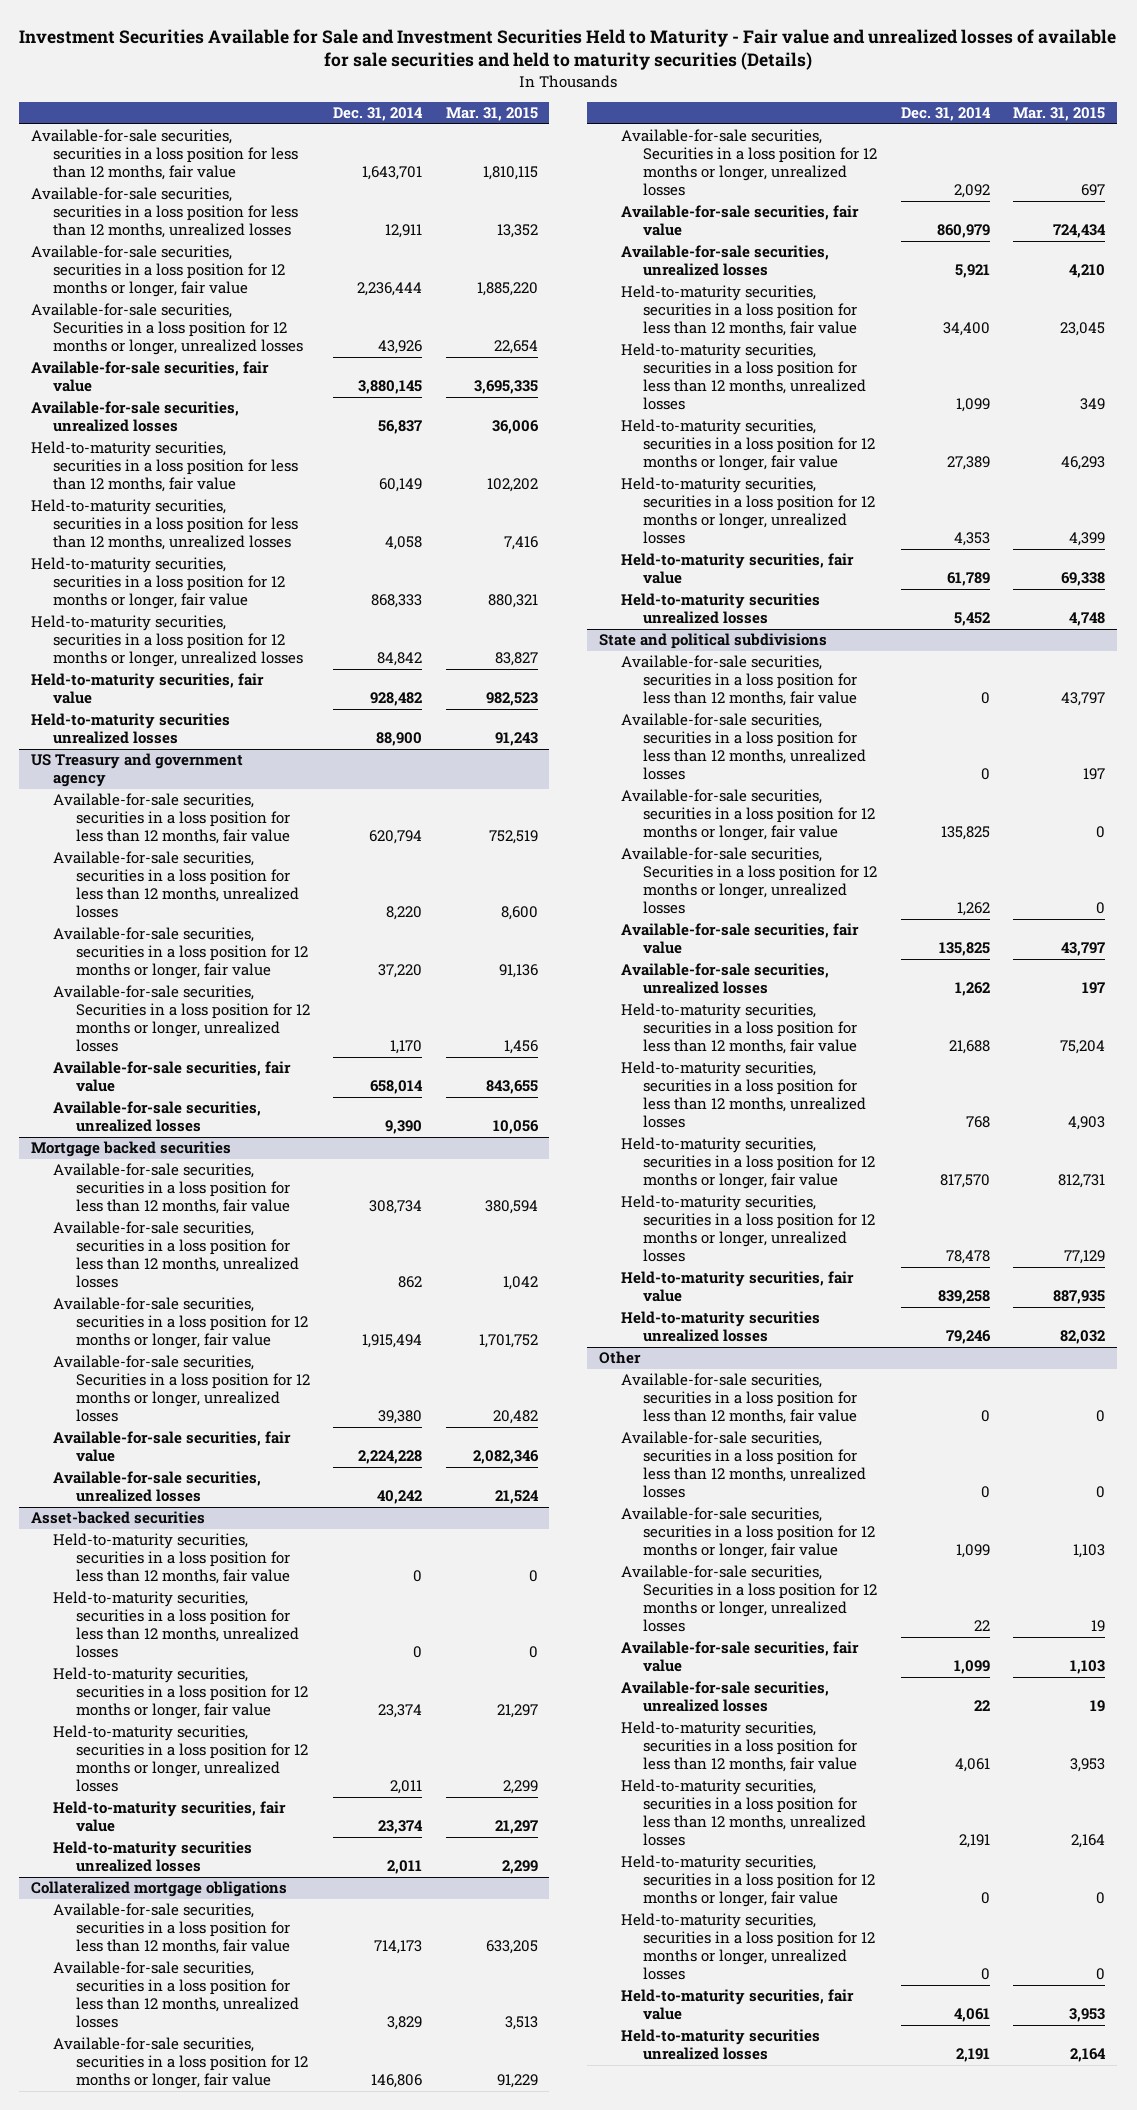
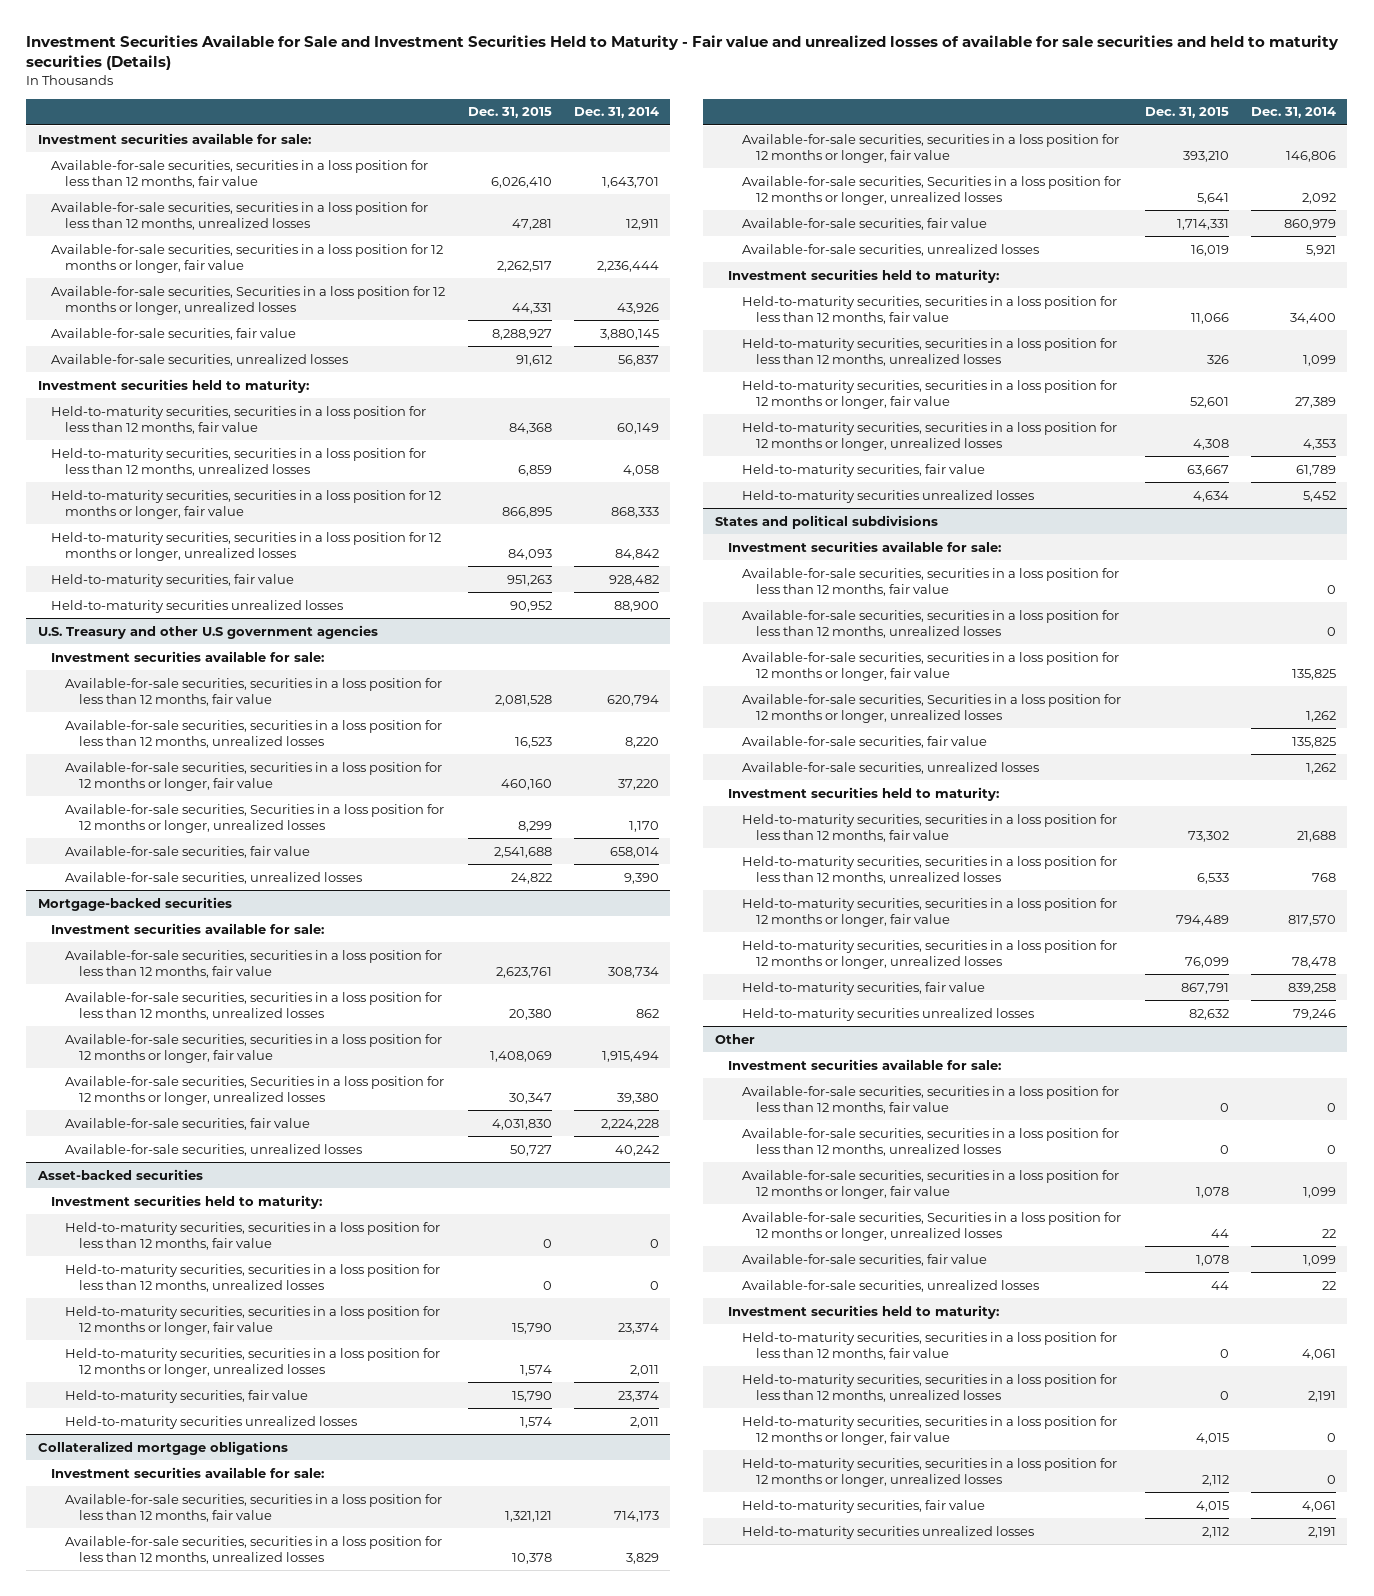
- | Dec. 31, 2014 | Mar. 31, 2015
+ | Dec. 31, 2015 | Dec. 31, 2014
+ Investment securities available for sale:
+ Investment securities held to maturity:
- US Treasury and government agency
+ U.S. Treasury and other U.S government agencies
+ Investment securities available for sale:
- Mortgage backed securities
+ Mortgage-backed securities
+ Investment securities available for sale:
@ Asset-backed securities
+ Investment securities held to maturity:
@ Collateralized mortgage obligations
+ Investment securities available for sale:
+ Investment securities held to maturity:
- State and political subdivisions
+ States and political subdivisions
+ Investment securities available for sale:
+ Investment securities held to maturity:
@ Other
+ Investment securities available for sale:
+ Investment securities held to maturity:

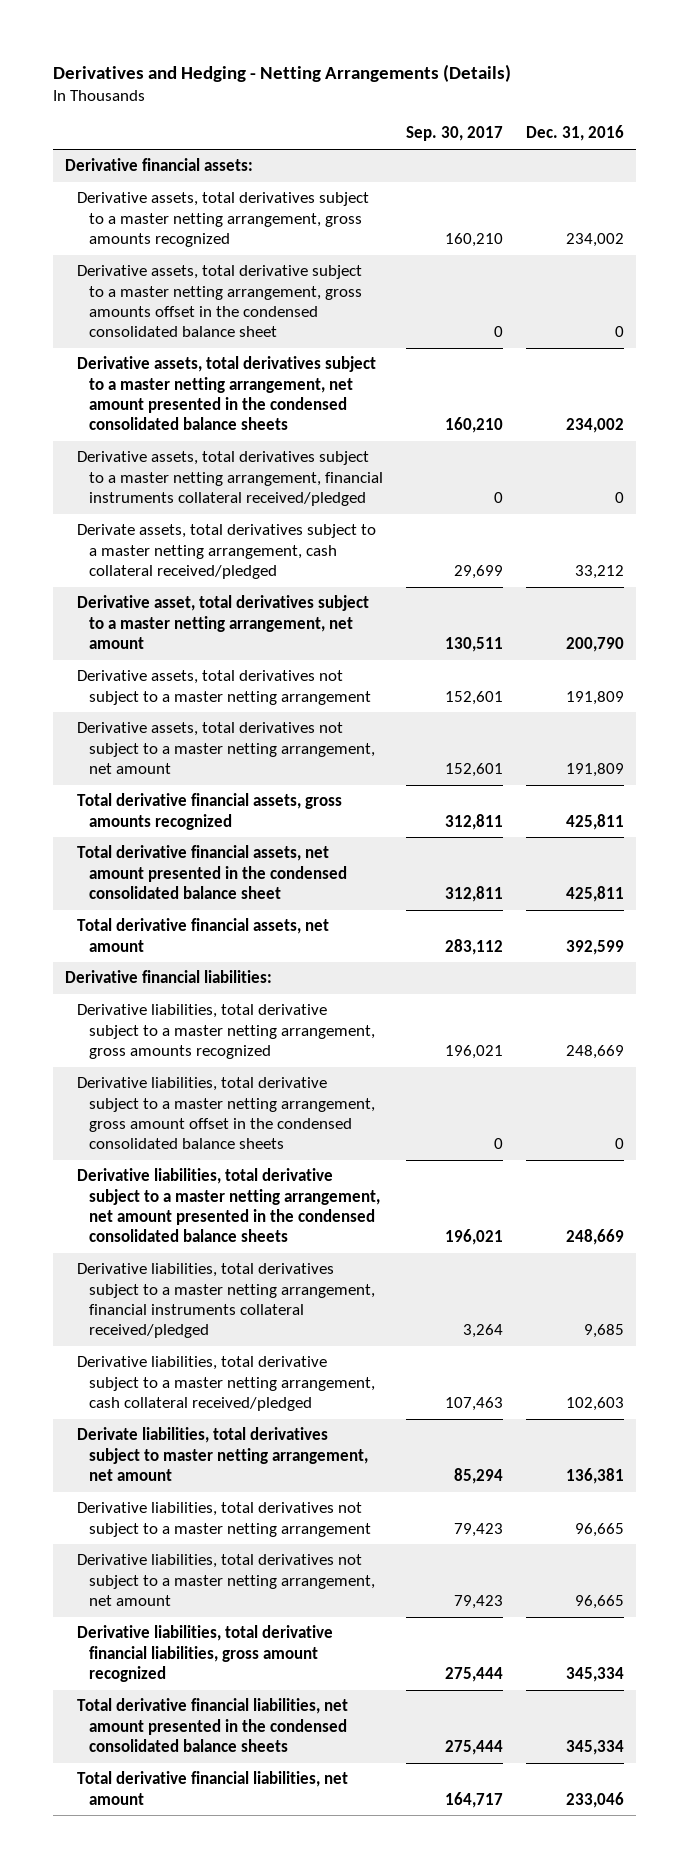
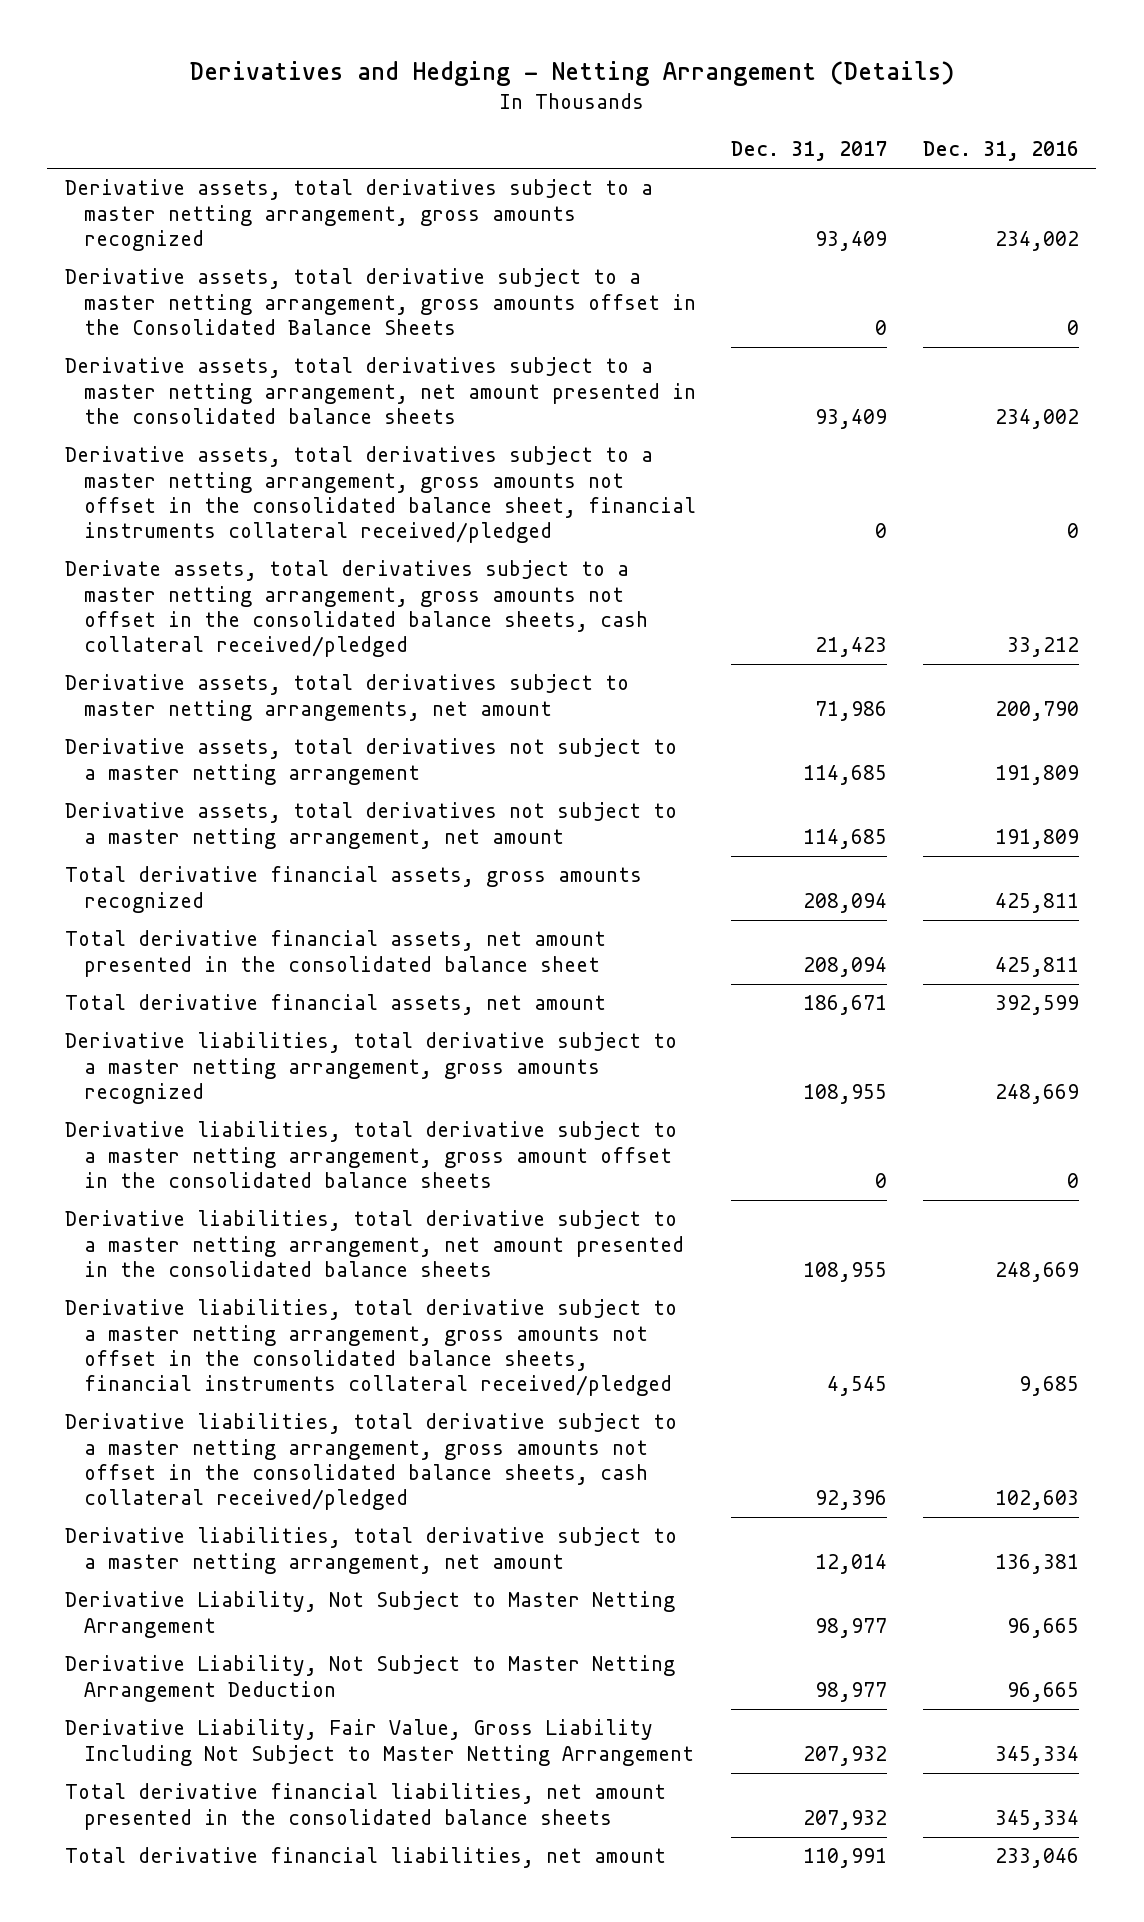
- Derivatives and Hedging - Netting Arrangements (Details)
+ Derivatives and Hedging - Netting Arrangement (Details)
- | Sep. 30, 2017 | Dec. 31, 2016
+ | Dec. 31, 2017 | Dec. 31, 2016
- Derivative financial assets:
- Derivative assets, total derivative subject to a master netting arrangement, gross amounts offset in the condensed consolidated balance sheet | 0 | 0
- Derivative assets, total derivatives subject to a master netting arrangement, net amount presented in the condensed consolidated balance sheets | 160,210 | 234,002
- Derivative assets, total derivatives subject to a master netting arrangement, financial instruments collateral received/pledged | 0 | 0
- Derivate assets, total derivatives subject to a master netting arrangement, cash collateral received/pledged | 29,699 | 33,212
- Derivative asset, total derivatives subject to a master netting arrangement, net amount | 130,511 | 200,790
+ Derivative assets, total derivative subject to a master netting arrangement, gross amounts offset in the Consolidated Balance Sheets | 0 | 0
+ Derivative assets, total derivatives subject to a master netting arrangement, net amount presented in the consolidated balance sheets | 93,409 | 234,002
+ Derivative assets, total derivatives subject to a master netting arrangement, gross amounts not offset in the consolidated balance sheet, financial instruments collateral received/pledged | 0 | 0
+ Derivate assets, total derivatives subject to a master netting arrangement, gross amounts not offset in the consolidated balance sheets, cash collateral received/pledged | 21,423 | 33,212
+ Derivative assets, total derivatives subject to master netting arrangements, net amount | 71,986 | 200,790
- Total derivative financial assets, net amount presented in the condensed consolidated balance sheet | 312,811 | 425,811
+ Total derivative financial assets, net amount presented in the consolidated balance sheet | 208,094 | 425,811
- Derivative financial liabilities:
- Derivative liabilities, total derivative subject to a master netting arrangement, gross amount offset in the condensed consolidated balance sheets | 0 | 0
- Derivative liabilities, total derivative subject to a master netting arrangement, net amount presented in the condensed consolidated balance sheets | 196,021 | 248,669
- Derivative liabilities, total derivatives subject to a master netting arrangement, financial instruments collateral received/pledged | 3,264 | 9,685
- Derivative liabilities, total derivative subject to a master netting arrangement, cash collateral received/pledged | 107,463 | 102,603
- Derivate liabilities, total derivatives subject to master netting arrangement, net amount | 85,294 | 136,381
- Derivative liabilities, total derivatives not subject to a master netting arrangement | 79,423 | 96,665
- Derivative liabilities, total derivatives not subject to a master netting arrangement, net amount | 79,423 | 96,665
- Derivative liabilities, total derivative financial liabilities, gross amount recognized | 275,444 | 345,334
- Total derivative financial liabilities, net amount presented in the condensed consolidated balance sheets | 275,444 | 345,334
+ Derivative liabilities, total derivative subject to a master netting arrangement, gross amount offset in the consolidated balance sheets | 0 | 0
+ Derivative liabilities, total derivative subject to a master netting arrangement, net amount presented in the consolidated balance sheets | 108,955 | 248,669
+ Derivative liabilities, total derivative subject to a master netting arrangement, gross amounts not offset in the consolidated balance sheets, financial instruments collateral received/pledged | 4,545 | 9,685
+ Derivative liabilities, total derivative subject to a master netting arrangement, gross amounts not offset in the consolidated balance sheets, cash collateral received/pledged | 92,396 | 102,603
+ Derivative liabilities, total derivative subject to a master netting arrangement, net amount | 12,014 | 136,381
+ Derivative Liability, Not Subject to Master Netting Arrangement | 98,977 | 96,665
+ Derivative Liability, Not Subject to Master Netting Arrangement Deduction | 98,977 | 96,665
+ Derivative Liability, Fair Value, Gross Liability Including Not Subject to Master Netting Arrangement | 207,932 | 345,334
+ Total derivative financial liabilities, net amount presented in the consolidated balance sheets | 207,932 | 345,334

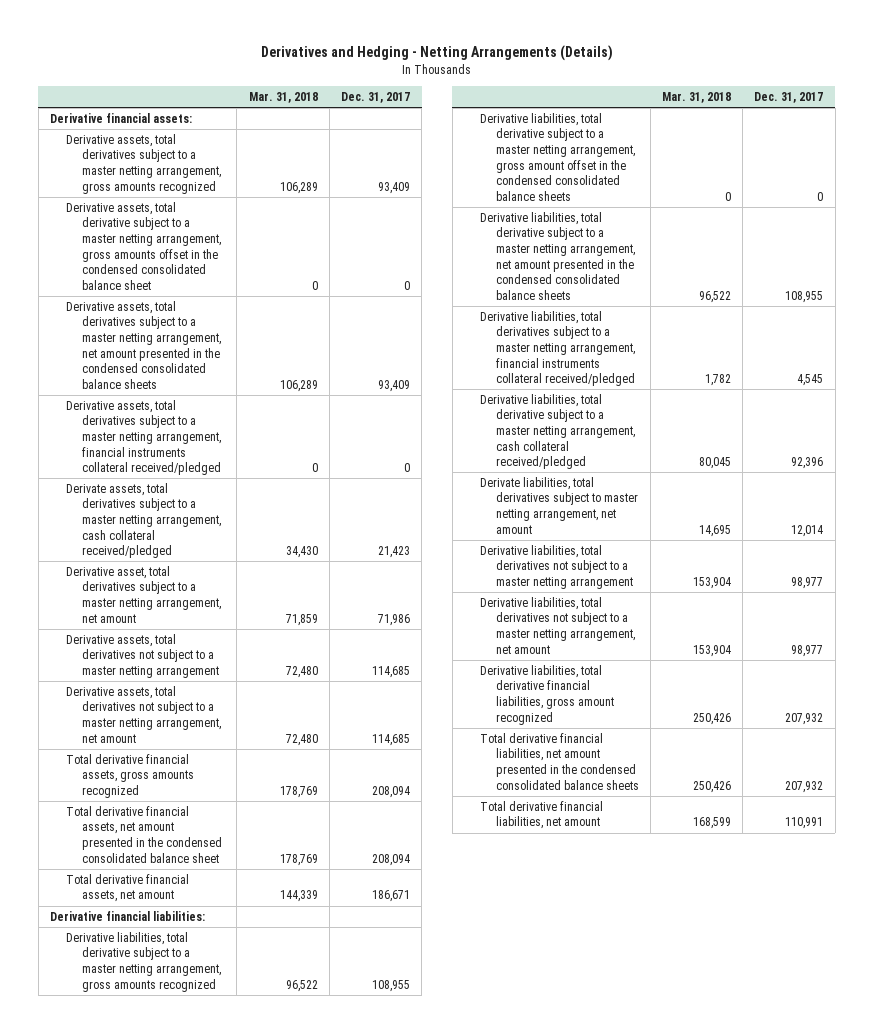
- Derivatives and Hedging - Netting Arrangement (Details)
+ Derivatives and Hedging - Netting Arrangements (Details)
- | Dec. 31, 2017 | Dec. 31, 2016
+ | Mar. 31, 2018 | Dec. 31, 2017
+ Derivative financial assets:
- Derivative assets, total derivative subject to a master netting arrangement, gross amounts offset in the Consolidated Balance Sheets | 0 | 0
- Derivative assets, total derivatives subject to a master netting arrangement, net amount presented in the consolidated balance sheets | 93,409 | 234,002
- Derivative assets, total derivatives subject to a master netting arrangement, gross amounts not offset in the consolidated balance sheet, financial instruments collateral received/pledged | 0 | 0
- Derivate assets, total derivatives subject to a master netting arrangement, gross amounts not offset in the consolidated balance sheets, cash collateral received/pledged | 21,423 | 33,212
- Derivative assets, total derivatives subject to master netting arrangements, net amount | 71,986 | 200,790
+ Derivative assets, total derivative subject to a master netting arrangement, gross amounts offset in the condensed consolidated balance sheet | 0 | 0
+ Derivative assets, total derivatives subject to a master netting arrangement, net amount presented in the condensed consolidated balance sheets | 106,289 | 93,409
+ Derivative assets, total derivatives subject to a master netting arrangement, financial instruments collateral received/pledged | 0 | 0
+ Derivate assets, total derivatives subject to a master netting arrangement, cash collateral received/pledged | 34,430 | 21,423
+ Derivative asset, total derivatives subject to a master netting arrangement, net amount | 71,859 | 71,986
- Total derivative financial assets, net amount presented in the consolidated balance sheet | 208,094 | 425,811
+ Total derivative financial assets, net amount presented in the condensed consolidated balance sheet | 178,769 | 208,094
+ Derivative financial liabilities:
- Derivative liabilities, total derivative subject to a master netting arrangement, gross amount offset in the consolidated balance sheets | 0 | 0
- Derivative liabilities, total derivative subject to a master netting arrangement, net amount presented in the consolidated balance sheets | 108,955 | 248,669
- Derivative liabilities, total derivative subject to a master netting arrangement, gross amounts not offset in the consolidated balance sheets, financial instruments collateral received/pledged | 4,545 | 9,685
- Derivative liabilities, total derivative subject to a master netting arrangement, gross amounts not offset in the consolidated balance sheets, cash collateral received/pledged | 92,396 | 102,603
- Derivative liabilities, total derivative subject to a master netting arrangement, net amount | 12,014 | 136,381
- Derivative Liability, Not Subject to Master Netting Arrangement | 98,977 | 96,665
- Derivative Liability, Not Subject to Master Netting Arrangement Deduction | 98,977 | 96,665
- Derivative Liability, Fair Value, Gross Liability Including Not Subject to Master Netting Arrangement | 207,932 | 345,334
- Total derivative financial liabilities, net amount presented in the consolidated balance sheets | 207,932 | 345,334
+ Derivative liabilities, total derivative subject to a master netting arrangement, gross amount offset in the condensed consolidated balance sheets | 0 | 0
+ Derivative liabilities, total derivative subject to a master netting arrangement, net amount presented in the condensed consolidated balance sheets | 96,522 | 108,955
+ Derivative liabilities, total derivatives subject to a master netting arrangement, financial instruments collateral received/pledged | 1,782 | 4,545
+ Derivative liabilities, total derivative subject to a master netting arrangement, cash collateral received/pledged | 80,045 | 92,396
+ Derivate liabilities, total derivatives subject to master netting arrangement, net amount | 14,695 | 12,014
+ Derivative liabilities, total derivatives not subject to a master netting arrangement | 153,904 | 98,977
+ Derivative liabilities, total derivatives not subject to a master netting arrangement, net amount | 153,904 | 98,977
+ Derivative liabilities, total derivative financial liabilities, gross amount recognized | 250,426 | 207,932
+ Total derivative financial liabilities, net amount presented in the condensed consolidated balance sheets | 250,426 | 207,932

